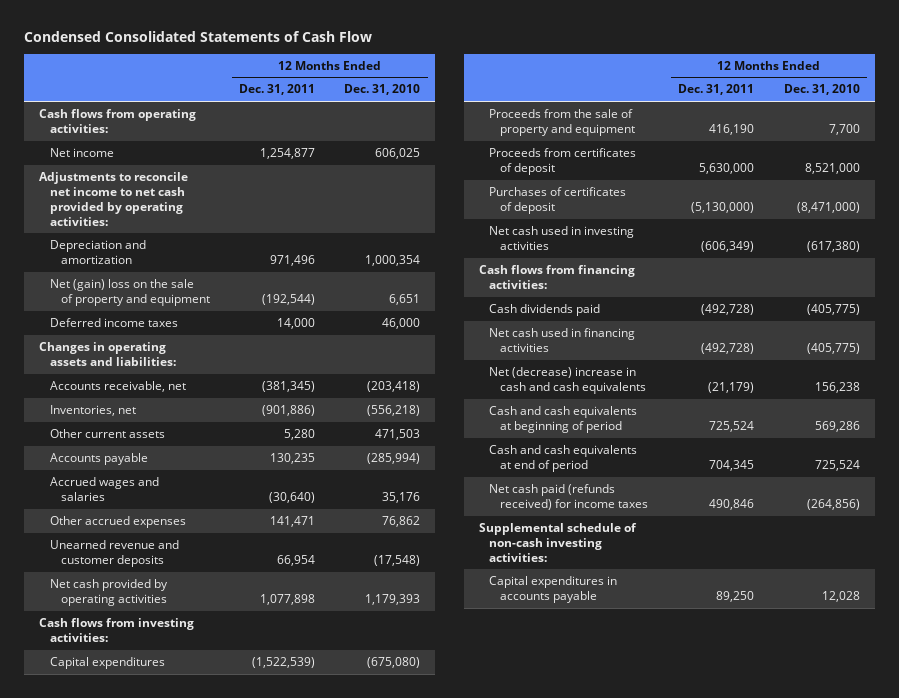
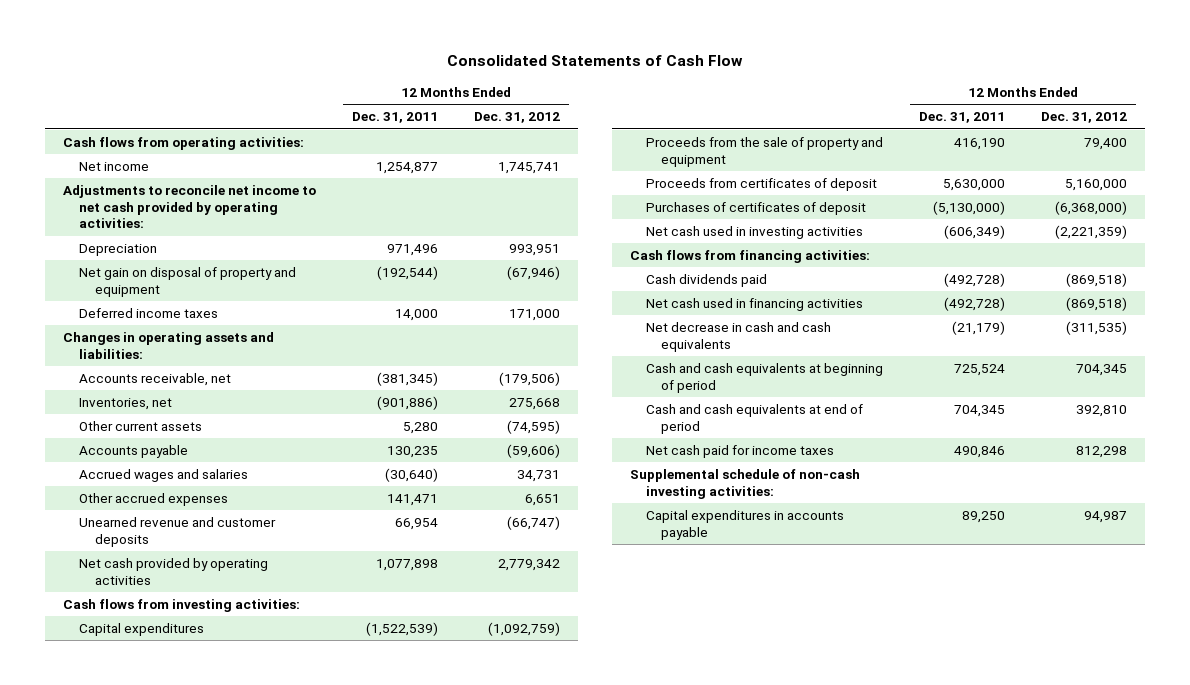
- Condensed Consolidated Statements of Cash Flow
+ Consolidated Statements of Cash Flow
- | 12 Months Ended Dec. 31, 2011 | 12 Months Ended Dec. 31, 2010
+ | 12 Months Ended Dec. 31, 2011 | 12 Months Ended Dec. 31, 2012
- Depreciation and amortization | 971,496 | 1,000,354
- Net (gain) loss on the sale of property and equipment | (192,544) | 6,651
+ Depreciation | 971,496 | 993,951
+ Net gain on disposal of property and equipment | (192,544) | (67,946)
- Net (decrease) increase in cash and cash equivalents | (21,179) | 156,238
+ Net decrease in cash and cash equivalents | (21,179) | (311,535)
- Net cash paid (refunds received) for income taxes | 490,846 | (264,856)
+ Net cash paid for income taxes | 490,846 | 812,298

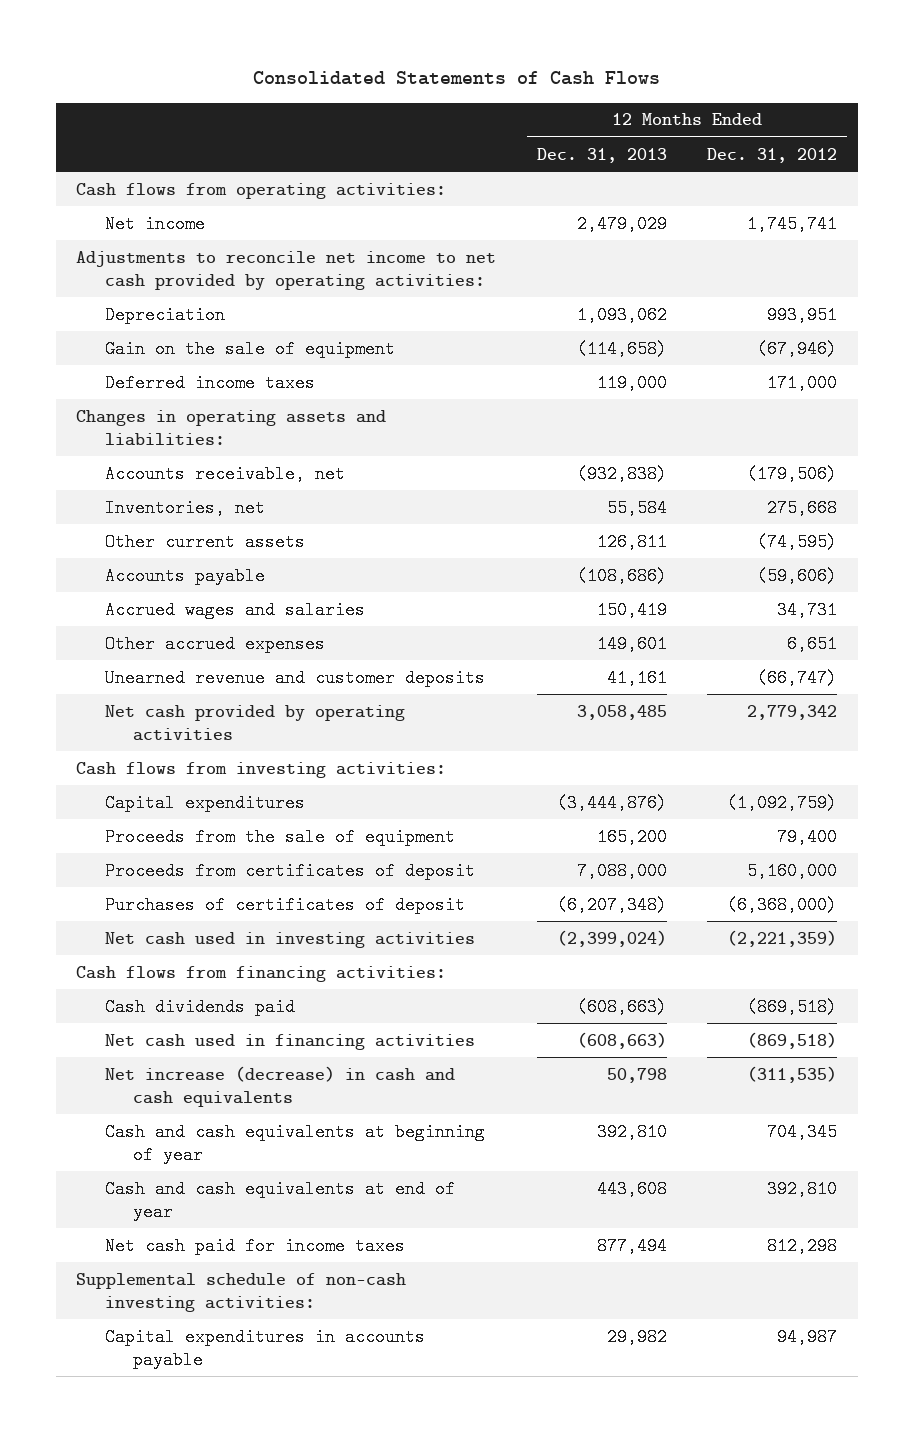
- Consolidated Statements of Cash Flow
+ Consolidated Statements of Cash Flows
- | 12 Months Ended Dec. 31, 2011 | 12 Months Ended Dec. 31, 2012
+ | 12 Months Ended Dec. 31, 2013 | 12 Months Ended Dec. 31, 2012
- Net gain on disposal of property and equipment | (192,544) | (67,946)
+ Gain on the sale of equipment | (114,658) | (67,946)
- Proceeds from the sale of property and equipment | 416,190 | 79,400
+ Proceeds from the sale of equipment | 165,200 | 79,400
- Net decrease in cash and cash equivalents | (21,179) | (311,535)
- Cash and cash equivalents at beginning of period | 725,524 | 704,345
- Cash and cash equivalents at end of period | 704,345 | 392,810
+ Net increase (decrease) in cash and cash equivalents | 50,798 | (311,535)
+ Cash and cash equivalents at beginning of year | 392,810 | 704,345
+ Cash and cash equivalents at end of year | 443,608 | 392,810

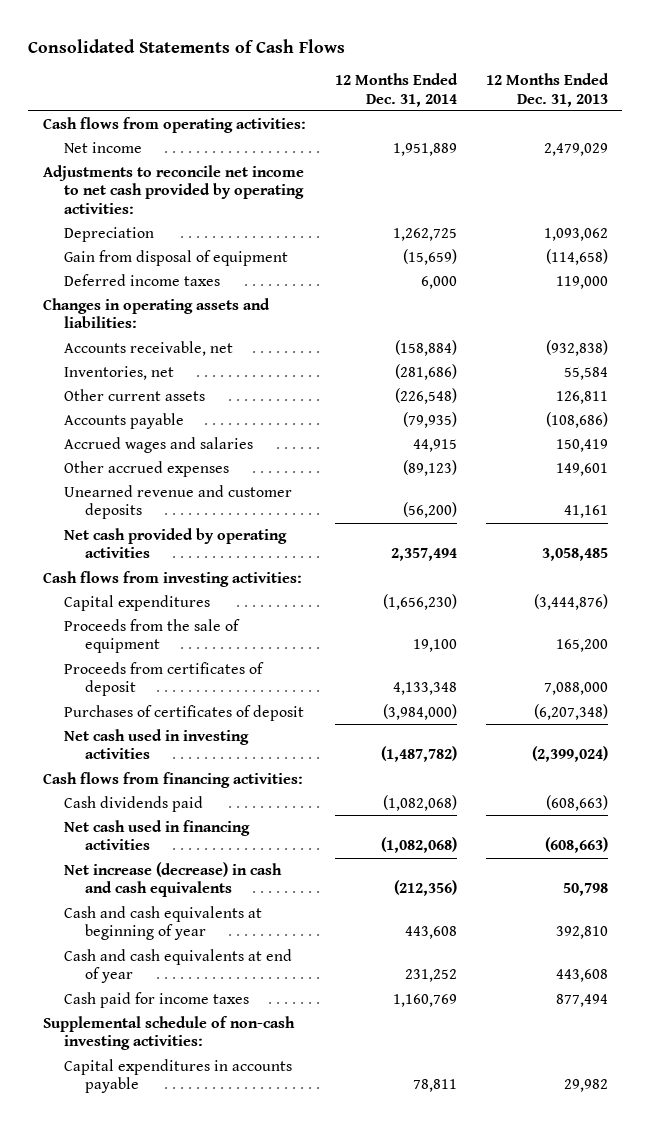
- | 12 Months Ended Dec. 31, 2013 | 12 Months Ended Dec. 31, 2012
+ | 12 Months Ended Dec. 31, 2014 | 12 Months Ended Dec. 31, 2013
- Gain on the sale of equipment | (114,658) | (67,946)
+ Gain from disposal of equipment | (15,659) | (114,658)
- Net cash paid for income taxes | 877,494 | 812,298
+ Cash paid for income taxes | 1,160,769 | 877,494

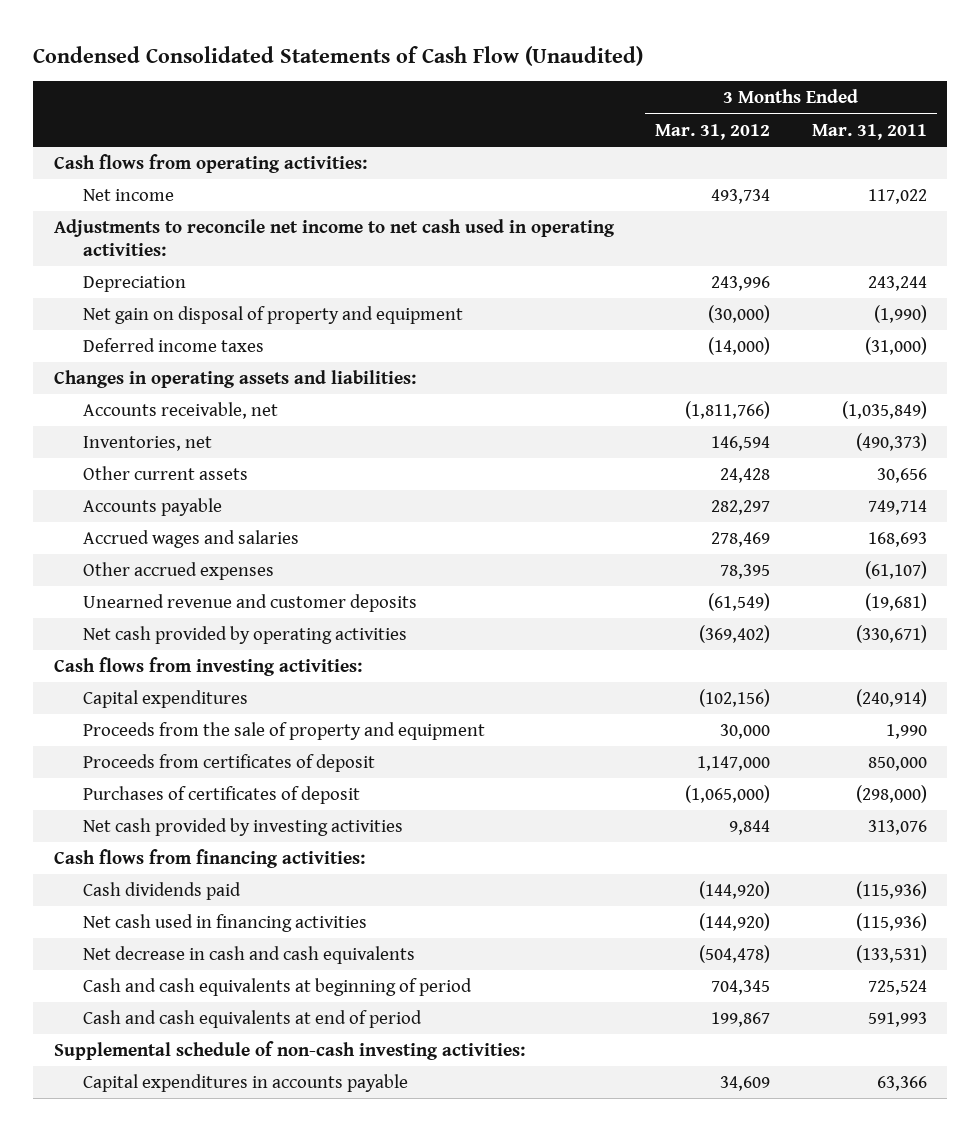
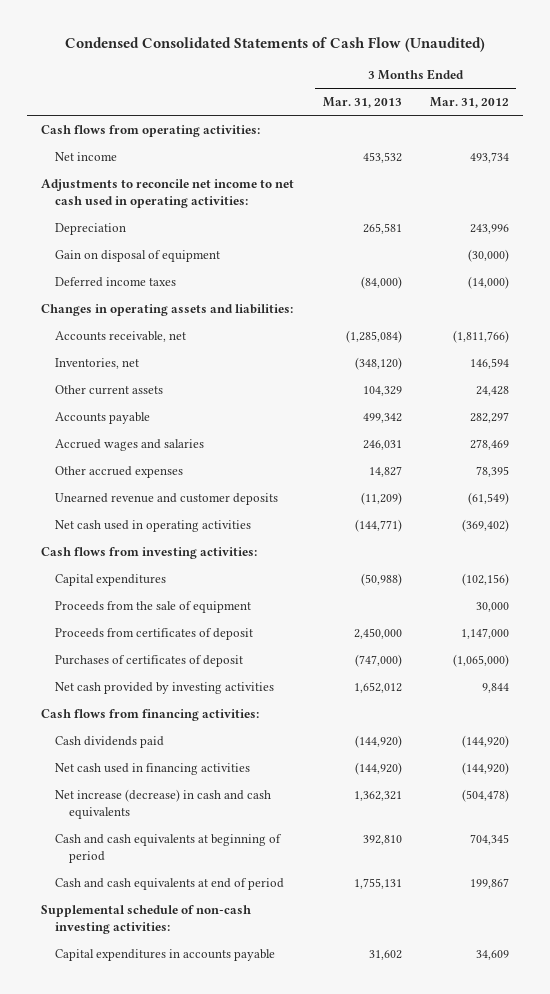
- | 3 Months Ended Mar. 31, 2012 | 3 Months Ended Mar. 31, 2011
+ | 3 Months Ended Mar. 31, 2013 | 3 Months Ended Mar. 31, 2012
- Net gain on disposal of property and equipment | (30,000) | (1,990)
+ Gain on disposal of equipment | | (30,000)
- Net cash provided by operating activities | (369,402) | (330,671)
+ Net cash used in operating activities | (144,771) | (369,402)
- Proceeds from the sale of property and equipment | 30,000 | 1,990
+ Proceeds from the sale of equipment | | 30,000
- Net decrease in cash and cash equivalents | (504,478) | (133,531)
+ Net increase (decrease) in cash and cash equivalents | 1,362,321 | (504,478)

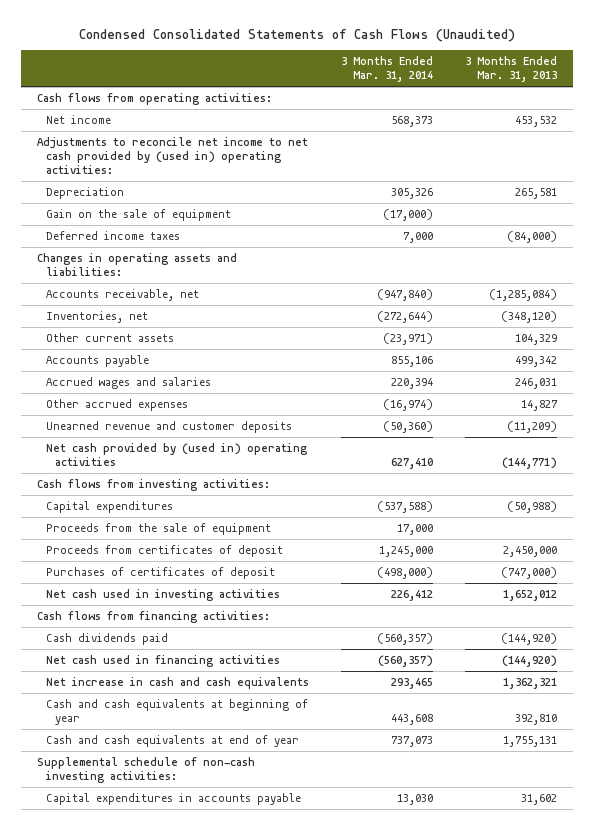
- Condensed Consolidated Statements of Cash Flow (Unaudited)
+ Condensed Consolidated Statements of Cash Flows (Unaudited)
- | 3 Months Ended Mar. 31, 2013 | 3 Months Ended Mar. 31, 2012
+ | 3 Months Ended Mar. 31, 2014 | 3 Months Ended Mar. 31, 2013
- Adjustments to reconcile net income to net cash used in operating activities:
+ Adjustments to reconcile net income to net cash provided by (used in) operating activities:
- Gain on disposal of equipment | | (30,000)
+ Gain on the sale of equipment | (17,000) |
- Net cash used in operating activities | (144,771) | (369,402)
+ Net cash provided by (used in) operating activities | 627,410 | (144,771)
- Net cash provided by investing activities | 1,652,012 | 9,844
+ Net cash used in investing activities | 226,412 | 1,652,012
- Net increase (decrease) in cash and cash equivalents | 1,362,321 | (504,478)
- Cash and cash equivalents at beginning of period | 392,810 | 704,345
- Cash and cash equivalents at end of period | 1,755,131 | 199,867
+ Net increase in cash and cash equivalents | 293,465 | 1,362,321
+ Cash and cash equivalents at beginning of year | 443,608 | 392,810
+ Cash and cash equivalents at end of year | 737,073 | 1,755,131

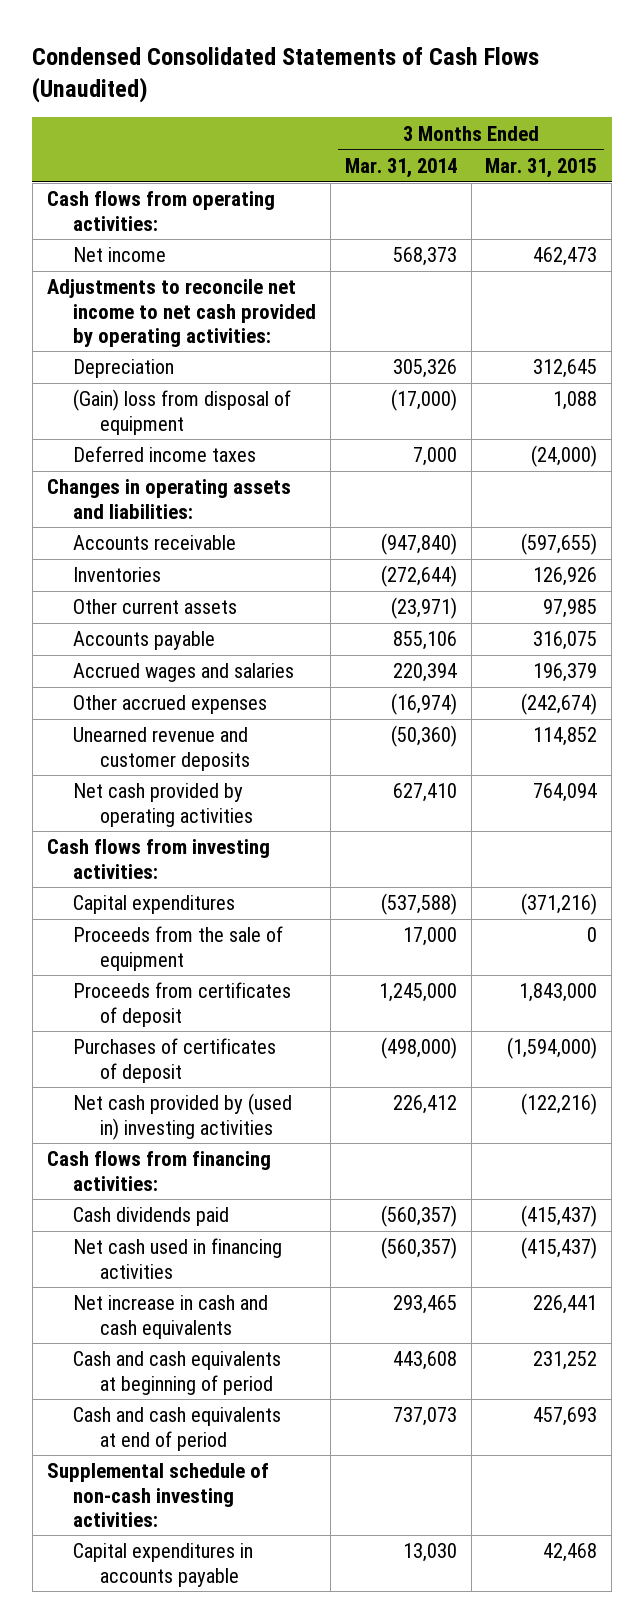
- | 3 Months Ended Mar. 31, 2014 | 3 Months Ended Mar. 31, 2013
+ | 3 Months Ended Mar. 31, 2014 | 3 Months Ended Mar. 31, 2015
- Adjustments to reconcile net income to net cash provided by (used in) operating activities:
+ Adjustments to reconcile net income to net cash provided by operating activities:
- Gain on the sale of equipment | (17,000) |
+ (Gain) loss from disposal of equipment | (17,000) | 1,088
- Accounts receivable, net | (947,840) | (1,285,084)
- Inventories, net | (272,644) | (348,120)
+ Accounts receivable | (947,840) | (597,655)
+ Inventories | (272,644) | 126,926
- Net cash provided by (used in) operating activities | 627,410 | (144,771)
+ Net cash provided by operating activities | 627,410 | 764,094
- Net cash used in investing activities | 226,412 | 1,652,012
+ Net cash provided by (used in) investing activities | 226,412 | (122,216)
- Cash and cash equivalents at beginning of year | 443,608 | 392,810
- Cash and cash equivalents at end of year | 737,073 | 1,755,131
+ Cash and cash equivalents at beginning of period | 443,608 | 231,252
+ Cash and cash equivalents at end of period | 737,073 | 457,693

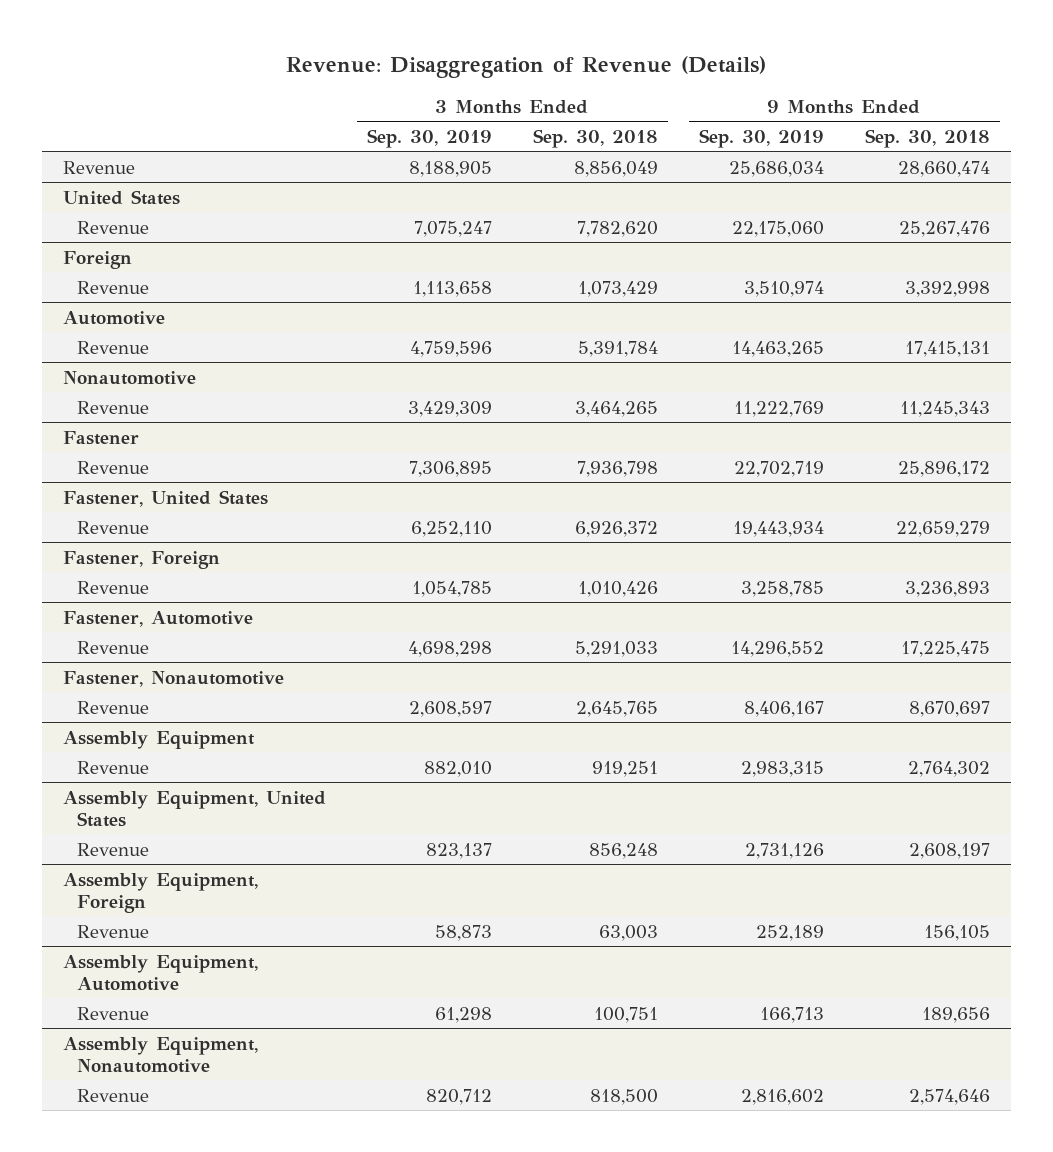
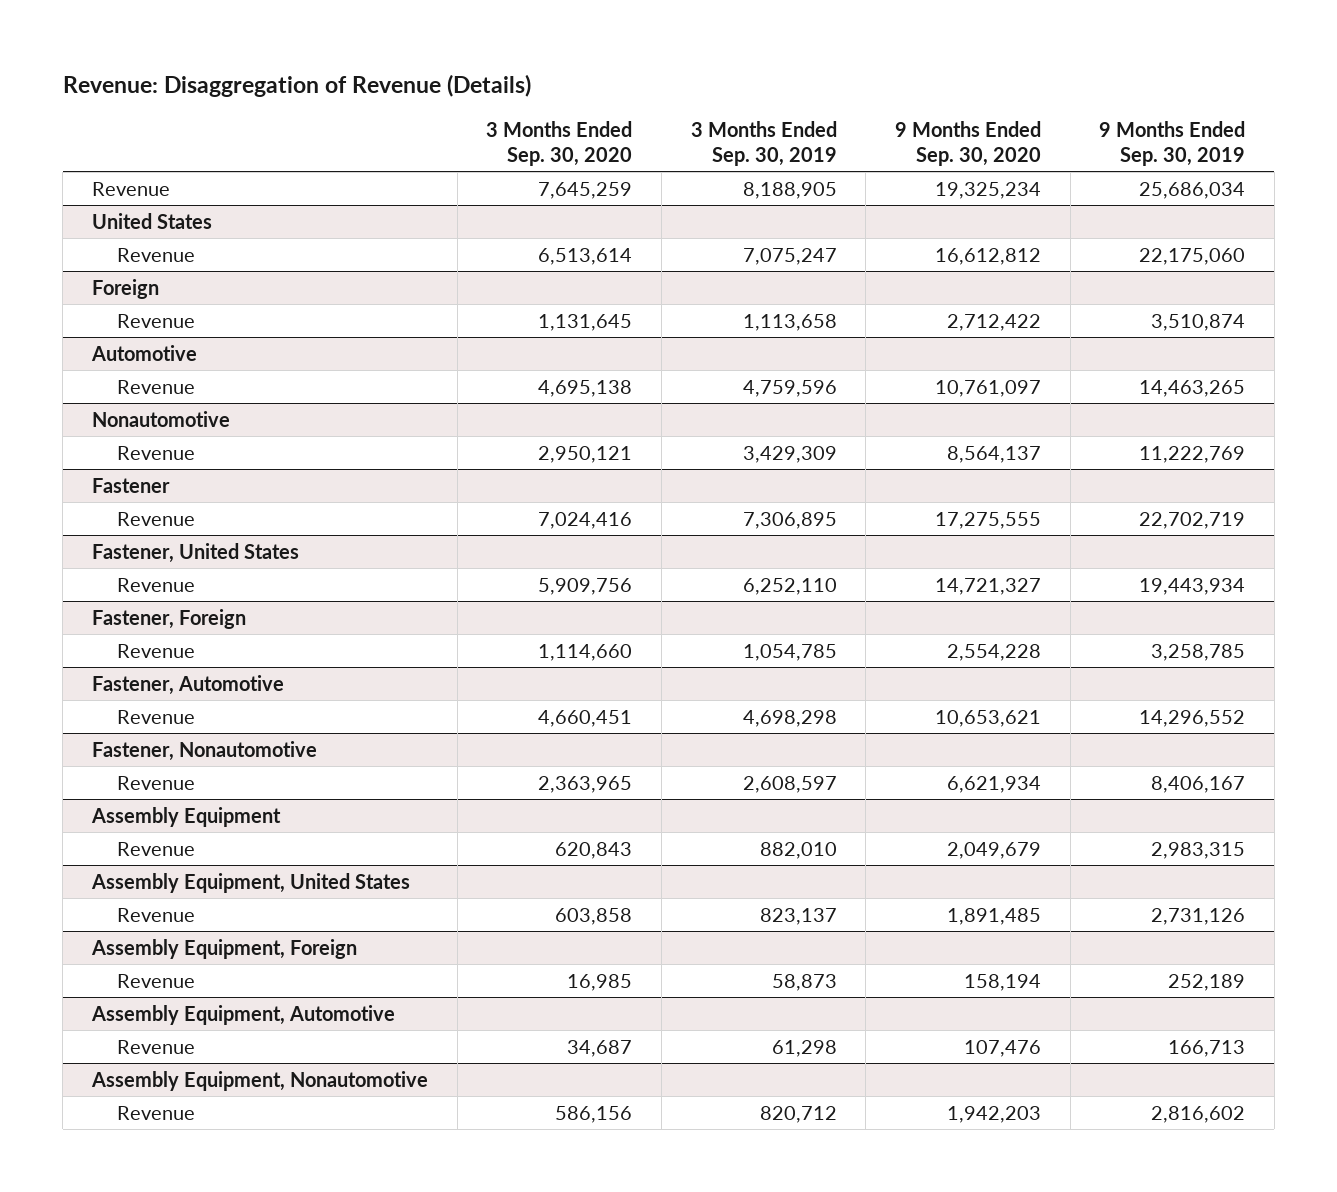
- | 3 Months Ended Sep. 30, 2019 | 3 Months Ended Sep. 30, 2018 | 9 Months Ended Sep. 30, 2019 | 9 Months Ended Sep. 30, 2018
+ | 3 Months Ended Sep. 30, 2020 | 3 Months Ended Sep. 30, 2019 | 9 Months Ended Sep. 30, 2020 | 9 Months Ended Sep. 30, 2019
@ Foreign
- Revenue | 1,113,658 | 1,073,429 | 3,510,974 | 3,392,998
+ Revenue | 1,131,645 | 1,113,658 | 2,712,422 | 3,510,874

